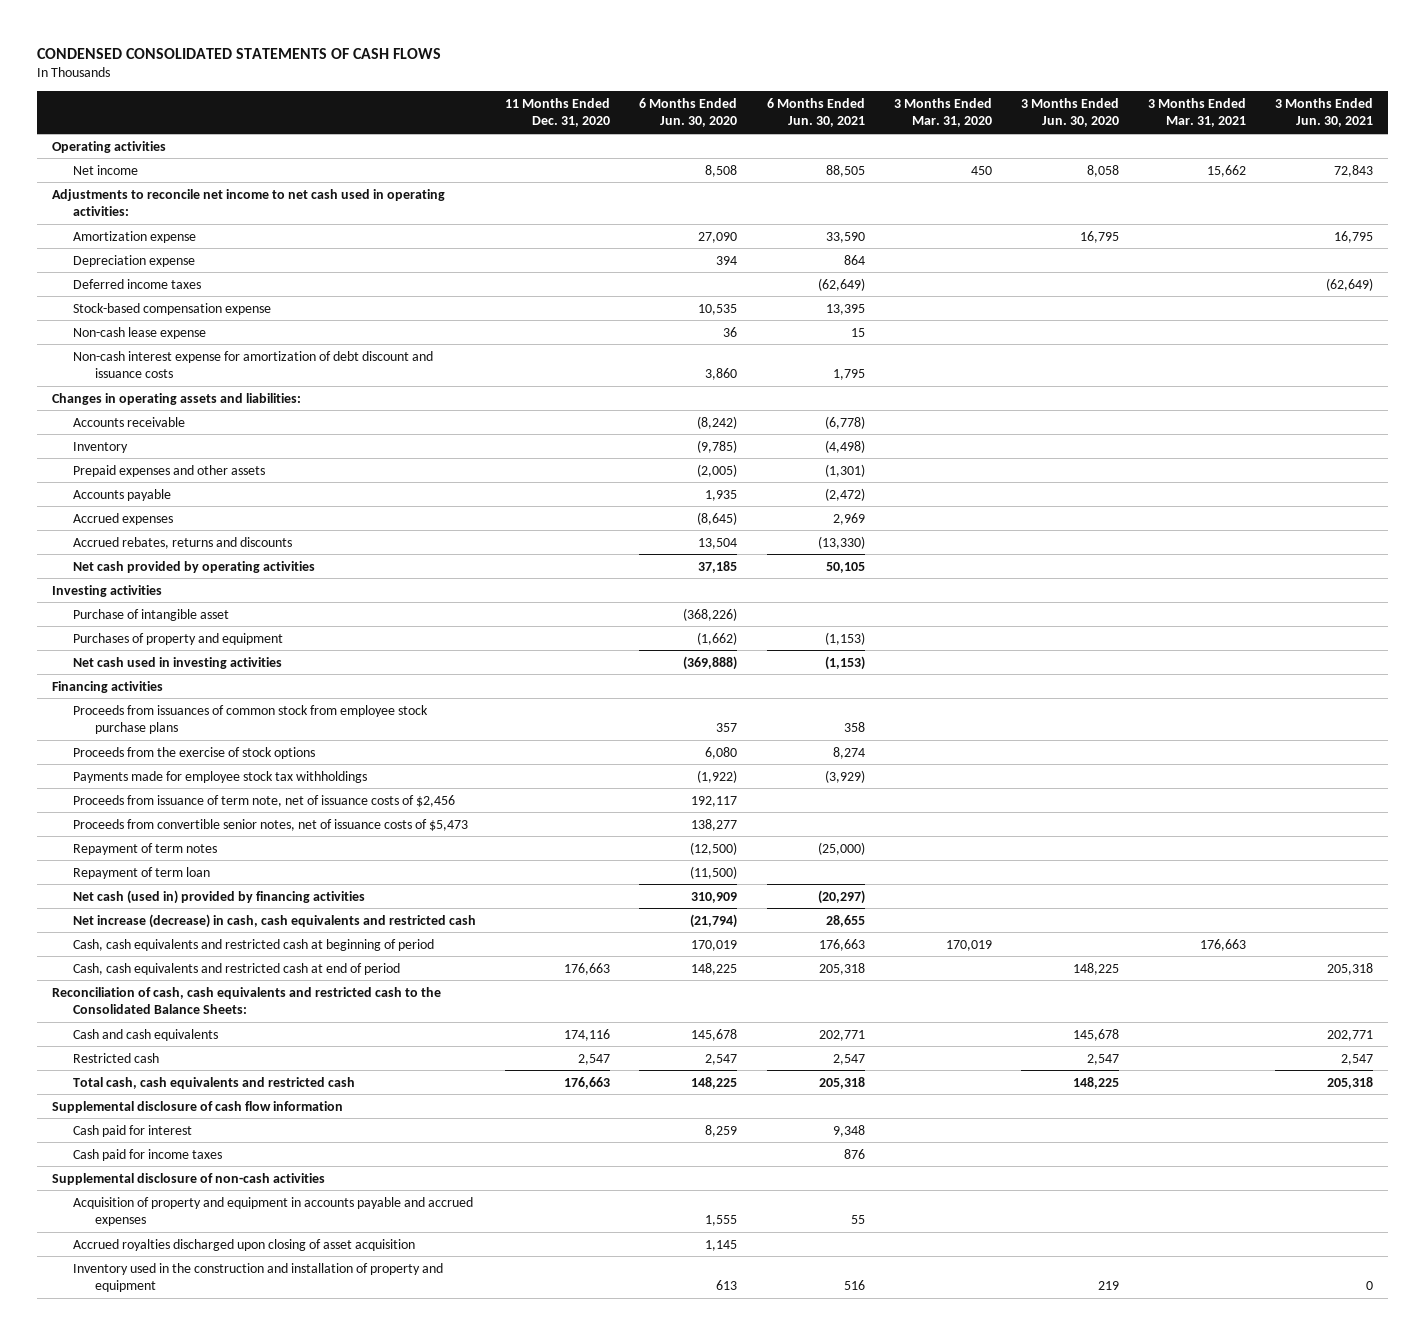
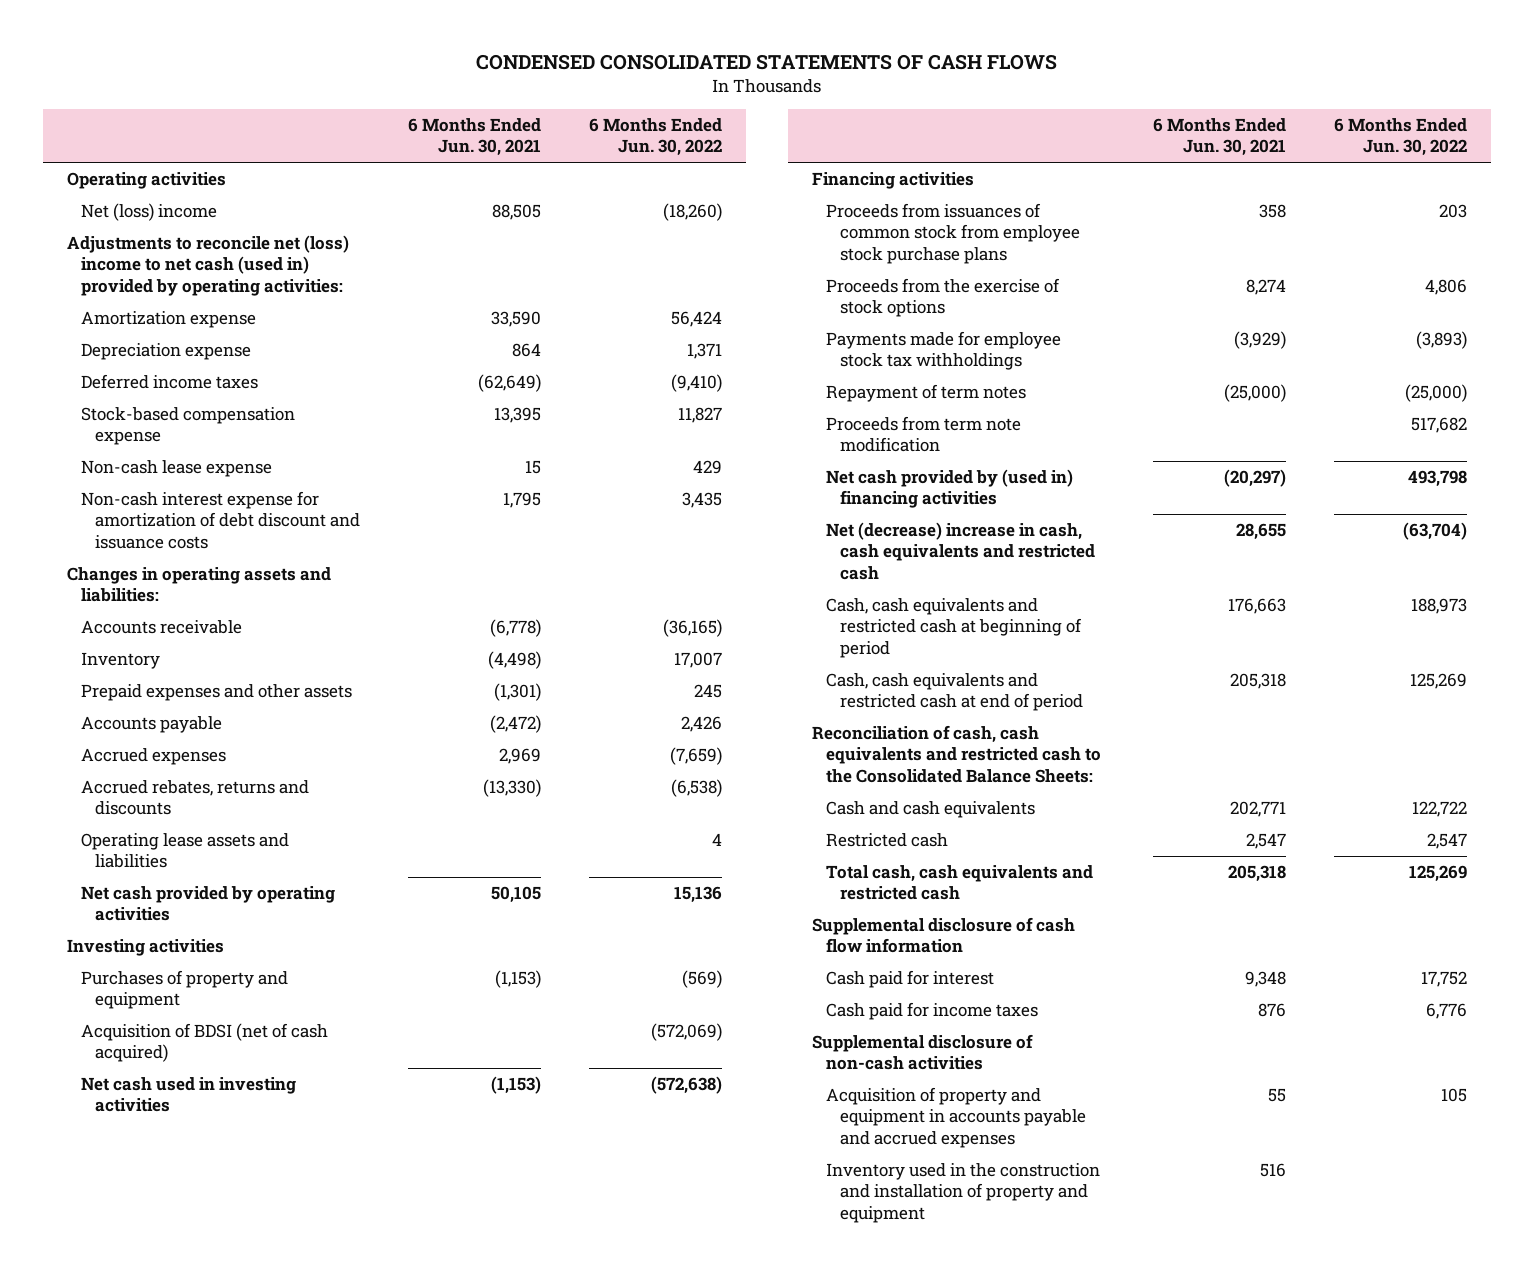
- | 11 Months Ended Dec. 31, 2020 | 6 Months Ended Jun. 30, 2020 | 6 Months Ended Jun. 30, 2021 | 3 Months Ended Mar. 31, 2020 | 3 Months Ended Jun. 30, 2020 | 3 Months Ended Mar. 31, 2021 | 3 Months Ended Jun. 30, 2021
+ | 6 Months Ended Jun. 30, 2021 | 6 Months Ended Jun. 30, 2022
- Net income | | 8,508 | 88,505 | 450 | 8,058 | 15,662 | 72,843
- Adjustments to reconcile net income to net cash used in operating activities:
+ Net (loss) income | 88,505 | (18,260)
+ Adjustments to reconcile net (loss) income to net cash (used in) provided by operating activities:
+ Operating lease assets and liabilities | | 4
- Purchase of intangible asset | | (368,226) | | | | |
+ Acquisition of BDSI (net of cash acquired) | | (572,069)
- Proceeds from issuance of term note, net of issuance costs of $2,456 | | 192,117 | | | | |
- Proceeds from convertible senior notes, net of issuance costs of $5,473 | | 138,277 | | | | |
- Repayment of term loan | | (11,500) | | | | |
- Net cash (used in) provided by financing activities | | 310,909 | (20,297) | | | |
- Net increase (decrease) in cash, cash equivalents and restricted cash | | (21,794) | 28,655 | | | |
+ Proceeds from term note modification | | 517,682
+ Net cash provided by (used in) financing activities | (20,297) | 493,798
+ Net (decrease) increase in cash, cash equivalents and restricted cash | 28,655 | (63,704)
- Accrued royalties discharged upon closing of asset acquisition | | 1,145 | | | | |

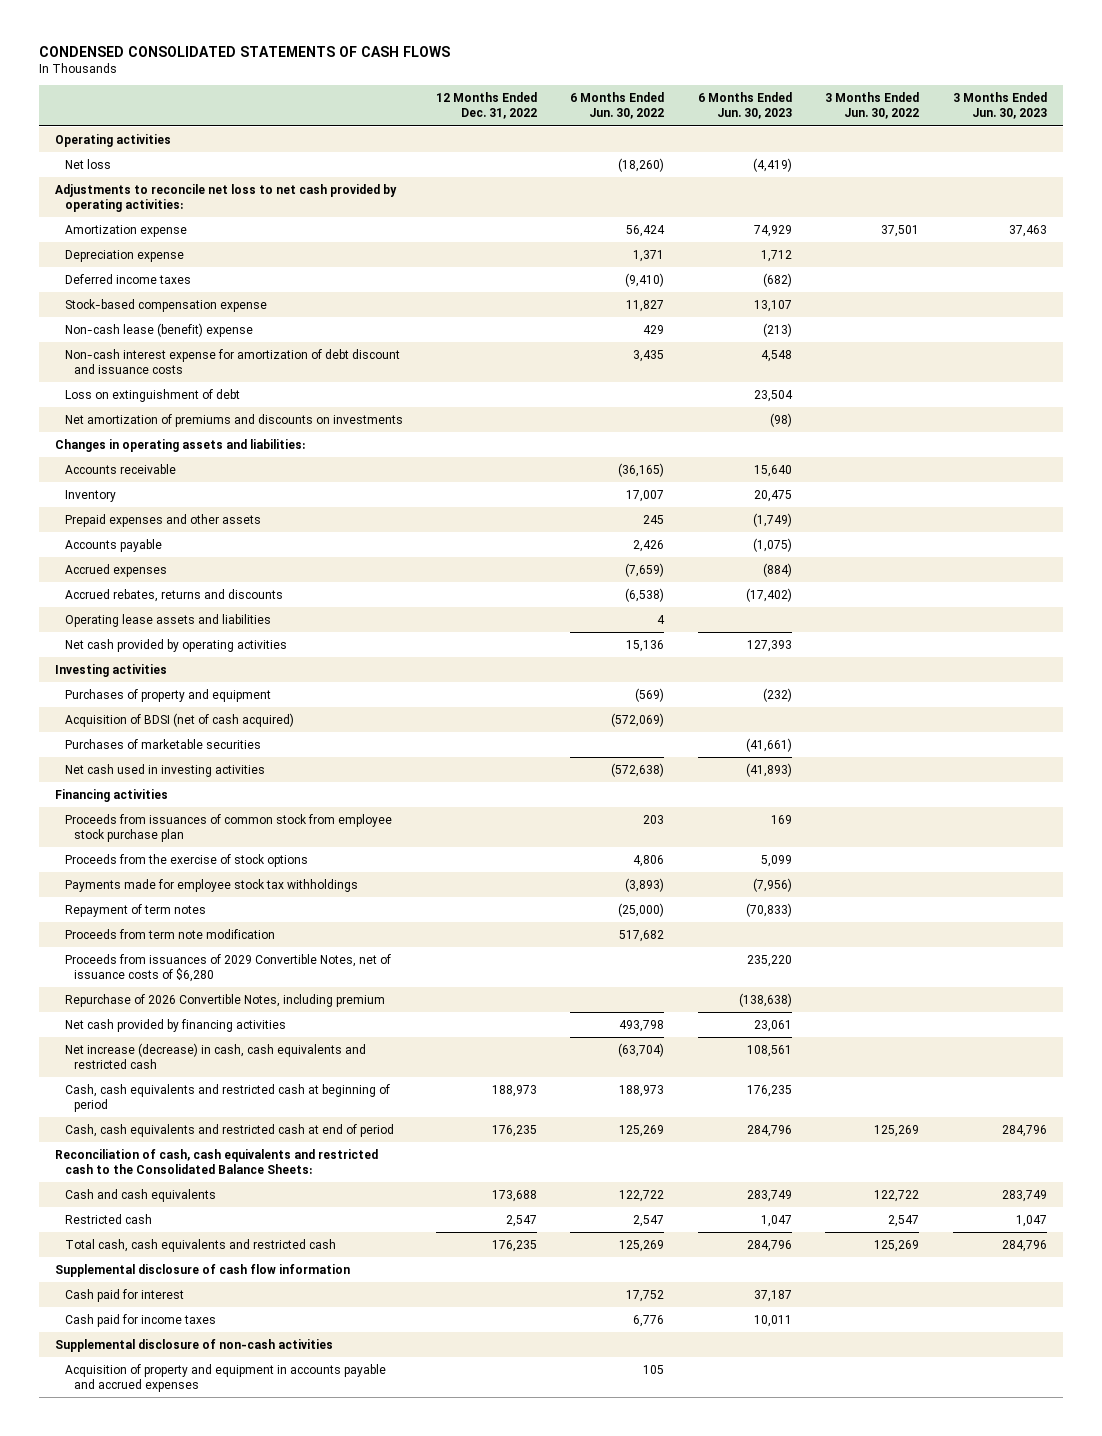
- | 6 Months Ended Jun. 30, 2021 | 6 Months Ended Jun. 30, 2022
+ | 12 Months Ended Dec. 31, 2022 | 6 Months Ended Jun. 30, 2022 | 6 Months Ended Jun. 30, 2023 | 3 Months Ended Jun. 30, 2022 | 3 Months Ended Jun. 30, 2023
- Net (loss) income | 88,505 | (18,260)
- Adjustments to reconcile net (loss) income to net cash (used in) provided by operating activities:
+ Net loss | | (18,260) | (4,419) | |
+ Adjustments to reconcile net loss to net cash provided by operating activities:
- Non-cash lease expense | 15 | 429
+ Non-cash lease (benefit) expense | | 429 | (213) | |
+ Loss on extinguishment of debt | | | 23,504 | |
+ Net amortization of premiums and discounts on investments | | | (98) | |
+ Purchases of marketable securities | | | (41,661) | |
- Proceeds from issuances of common stock from employee stock purchase plans | 358 | 203
+ Proceeds from issuances of common stock from employee stock purchase plan | | 203 | 169 | |
- Net cash provided by (used in) financing activities | (20,297) | 493,798
- Net (decrease) increase in cash, cash equivalents and restricted cash | 28,655 | (63,704)
+ Proceeds from issuances of 2029 Convertible Notes, net of issuance costs of $6,280 | | | 235,220 | |
+ Repurchase of 2026 Convertible Notes, including premium | | | (138,638) | |
+ Net cash provided by financing activities | | 493,798 | 23,061 | |
+ Net increase (decrease) in cash, cash equivalents and restricted cash | | (63,704) | 108,561 | |
- Inventory used in the construction and installation of property and equipment | 516 |

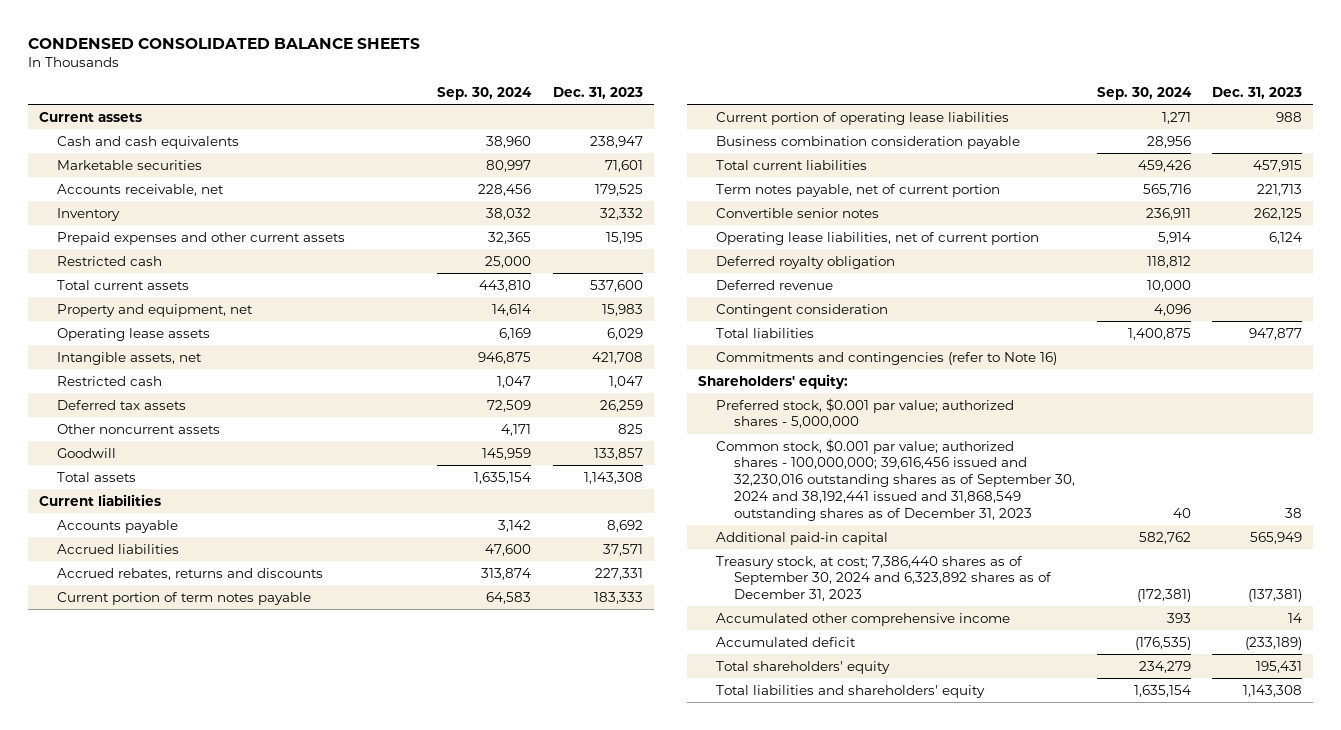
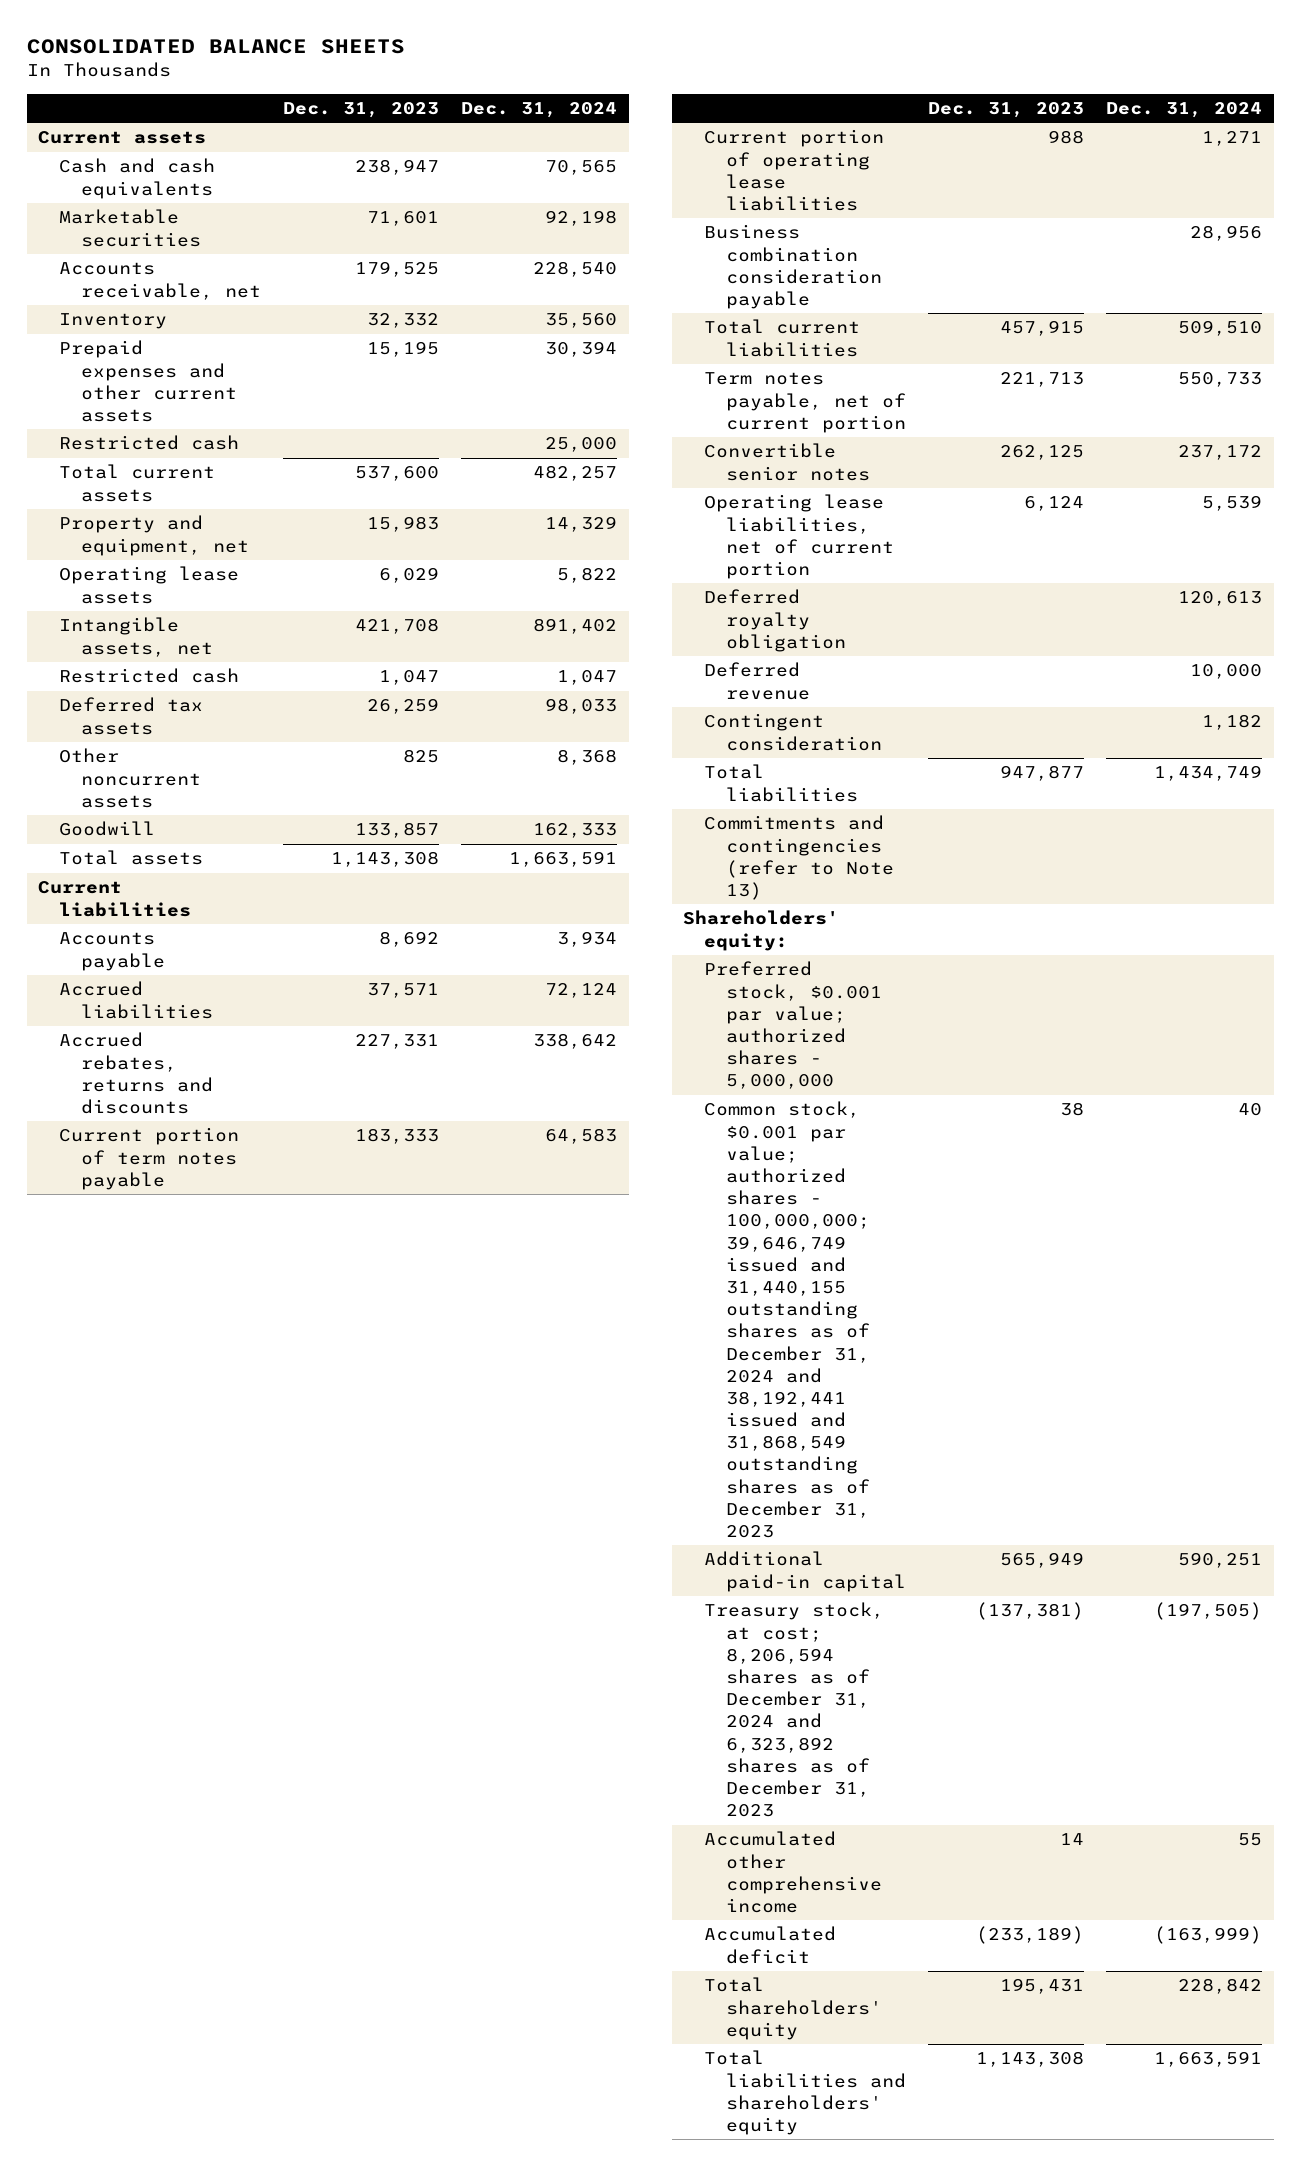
- CONDENSED CONSOLIDATED BALANCE SHEETS
+ CONSOLIDATED BALANCE SHEETS
- | Sep. 30, 2024 | Dec. 31, 2023
+ | Dec. 31, 2023 | Dec. 31, 2024
- Commitments and contingencies (refer to Note 16)
+ Commitments and contingencies (refer to Note 13)
- Common stock, $0.001 par value; authorized shares - 100,000,000; 39,616,456 issued and 32,230,016 outstanding shares as of September 30, 2024 and 38,192,441 issued and 31,868,549 outstanding shares as of December 31, 2023 | 40 | 38
+ Common stock, $0.001 par value; authorized shares - 100,000,000; 39,646,749 issued and 31,440,155 outstanding shares as of December 31, 2024 and 38,192,441 issued and 31,868,549 outstanding shares as of December 31, 2023 | 38 | 40
- Treasury stock, at cost; 7,386,440 shares as of September 30, 2024 and 6,323,892 shares as of December 31, 2023 | (172,381) | (137,381)
+ Treasury stock, at cost; 8,206,594 shares as of December 31, 2024 and 6,323,892 shares as of December 31, 2023 | (137,381) | (197,505)

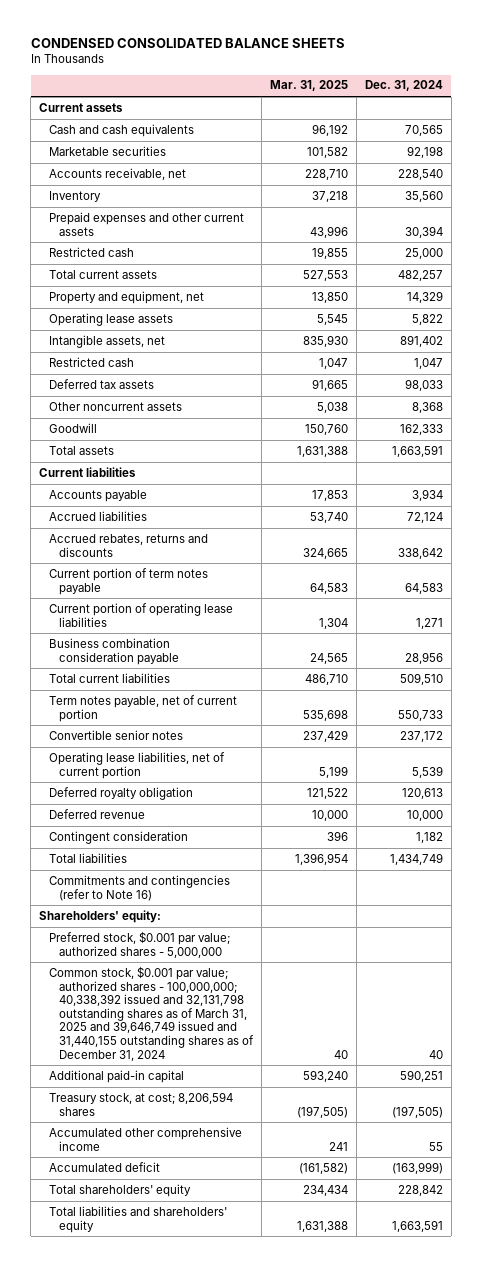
- CONSOLIDATED BALANCE SHEETS
+ CONDENSED CONSOLIDATED BALANCE SHEETS
- | Dec. 31, 2023 | Dec. 31, 2024
+ | Mar. 31, 2025 | Dec. 31, 2024
- Commitments and contingencies (refer to Note 13)
+ Commitments and contingencies (refer to Note 16)
- Common stock, $0.001 par value; authorized shares - 100,000,000; 39,646,749 issued and 31,440,155 outstanding shares as of December 31, 2024 and 38,192,441 issued and 31,868,549 outstanding shares as of December 31, 2023 | 38 | 40
+ Common stock, $0.001 par value; authorized shares - 100,000,000; 40,338,392 issued and 32,131,798 outstanding shares as of March 31, 2025 and 39,646,749 issued and 31,440,155 outstanding shares as of December 31, 2024 | 40 | 40
- Treasury stock, at cost; 8,206,594 shares as of December 31, 2024 and 6,323,892 shares as of December 31, 2023 | (137,381) | (197,505)
+ Treasury stock, at cost; 8,206,594 shares | (197,505) | (197,505)

